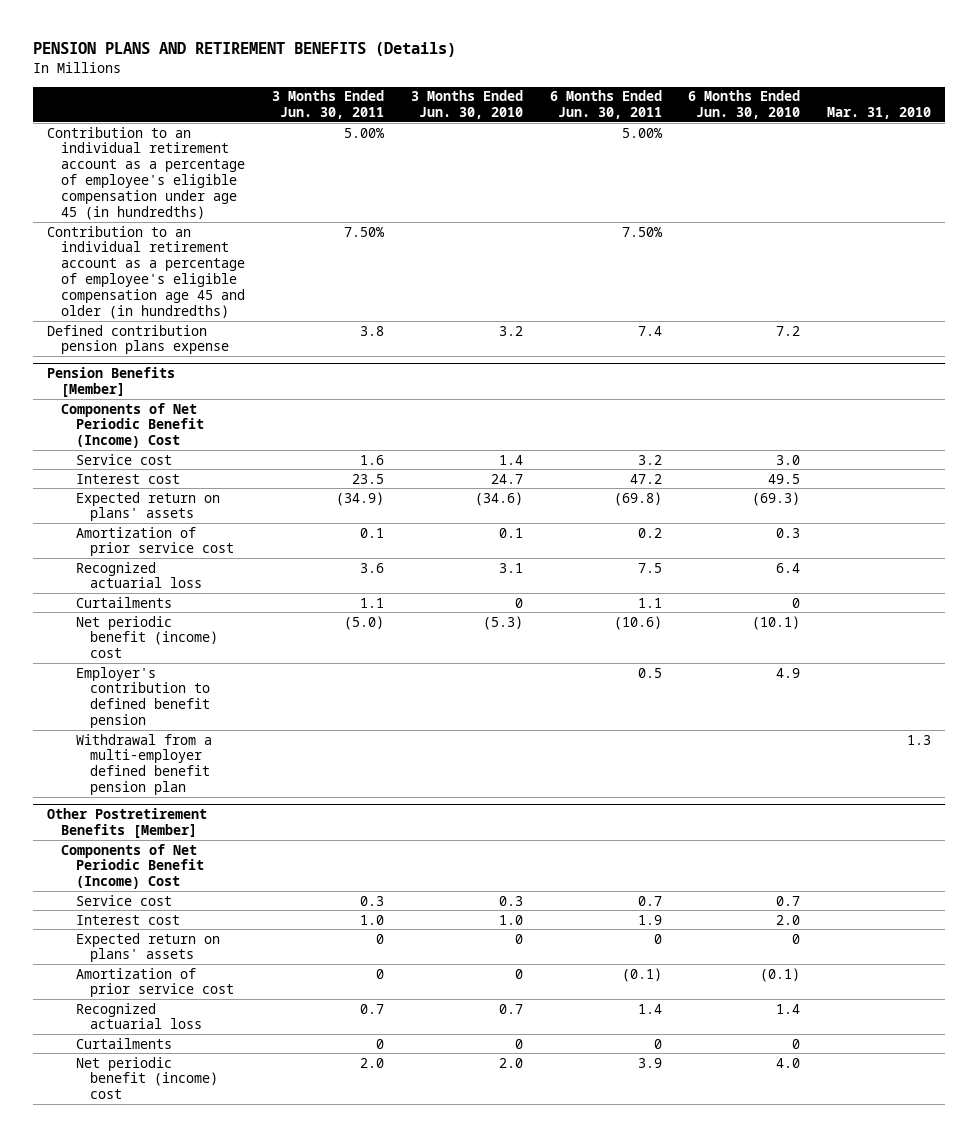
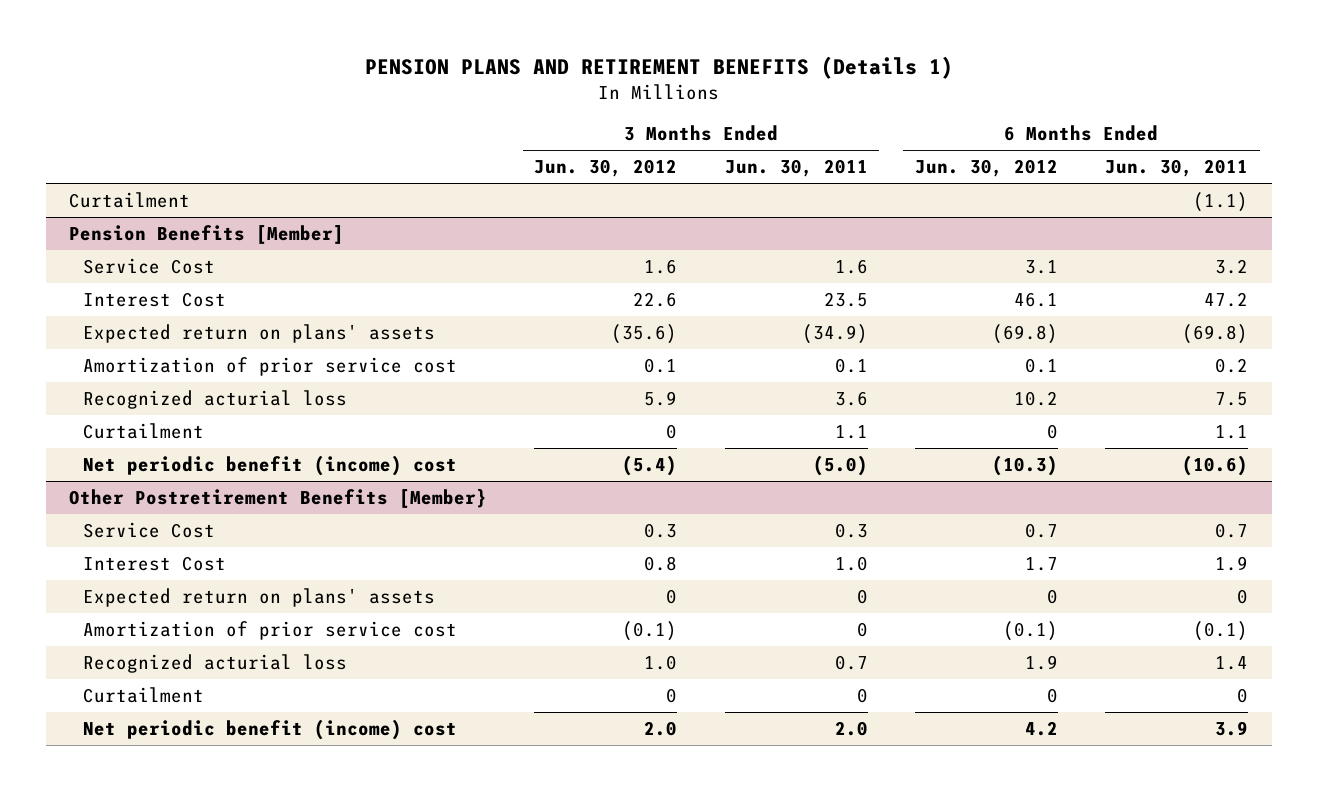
- PENSION PLANS AND RETIREMENT BENEFITS (Details)
+ PENSION PLANS AND RETIREMENT BENEFITS (Details 1)
- | 3 Months Ended Jun. 30, 2011 | 3 Months Ended Jun. 30, 2010 | 6 Months Ended Jun. 30, 2011 | 6 Months Ended Jun. 30, 2010 | Mar. 31, 2010
+ | 3 Months Ended Jun. 30, 2012 | 3 Months Ended Jun. 30, 2011 | 6 Months Ended Jun. 30, 2012 | 6 Months Ended Jun. 30, 2011
- Contribution to an individual retirement account as a percentage of employee's eligible compensation under age 45 (in hundredths) | 5.00% | | 5.00% | |
- Contribution to an individual retirement account as a percentage of employee's eligible compensation age 45 and older (in hundredths) | 7.50% | | 7.50% | |
- Defined contribution pension plans expense | 3.8 | 3.2 | 7.4 | 7.2 |
+ Curtailment | | | | (1.1)
@ Pension Benefits [Member]
- Components of Net Periodic Benefit (Income) Cost
- Service cost | 1.6 | 1.4 | 3.2 | 3.0 |
- Interest cost | 23.5 | 24.7 | 47.2 | 49.5 |
+ Service Cost | 1.6 | 1.6 | 3.1 | 3.2
+ Interest Cost | 22.6 | 23.5 | 46.1 | 47.2
- Recognized actuarial loss | 3.6 | 3.1 | 7.5 | 6.4 |
- Curtailments | 1.1 | 0 | 1.1 | 0 |
+ Recognized acturial loss | 5.9 | 3.6 | 10.2 | 7.5
+ Curtailment | 0 | 1.1 | 0 | 1.1
- Employer's contribution to defined benefit pension | | | 0.5 | 4.9 |
- Withdrawal from a multi-employer defined benefit pension plan | | | | | 1.3
- Other Postretirement Benefits [Member]
- Components of Net Periodic Benefit (Income) Cost
- Service cost | 0.3 | 0.3 | 0.7 | 0.7 |
- Interest cost | 1.0 | 1.0 | 1.9 | 2.0 |
+ Other Postretirement Benefits [Member}
+ Service Cost | 0.3 | 0.3 | 0.7 | 0.7
+ Interest Cost | 0.8 | 1.0 | 1.7 | 1.9
- Recognized actuarial loss | 0.7 | 0.7 | 1.4 | 1.4 |
- Curtailments | 0 | 0 | 0 | 0 |
+ Recognized acturial loss | 1.0 | 0.7 | 1.9 | 1.4
+ Curtailment | 0 | 0 | 0 | 0

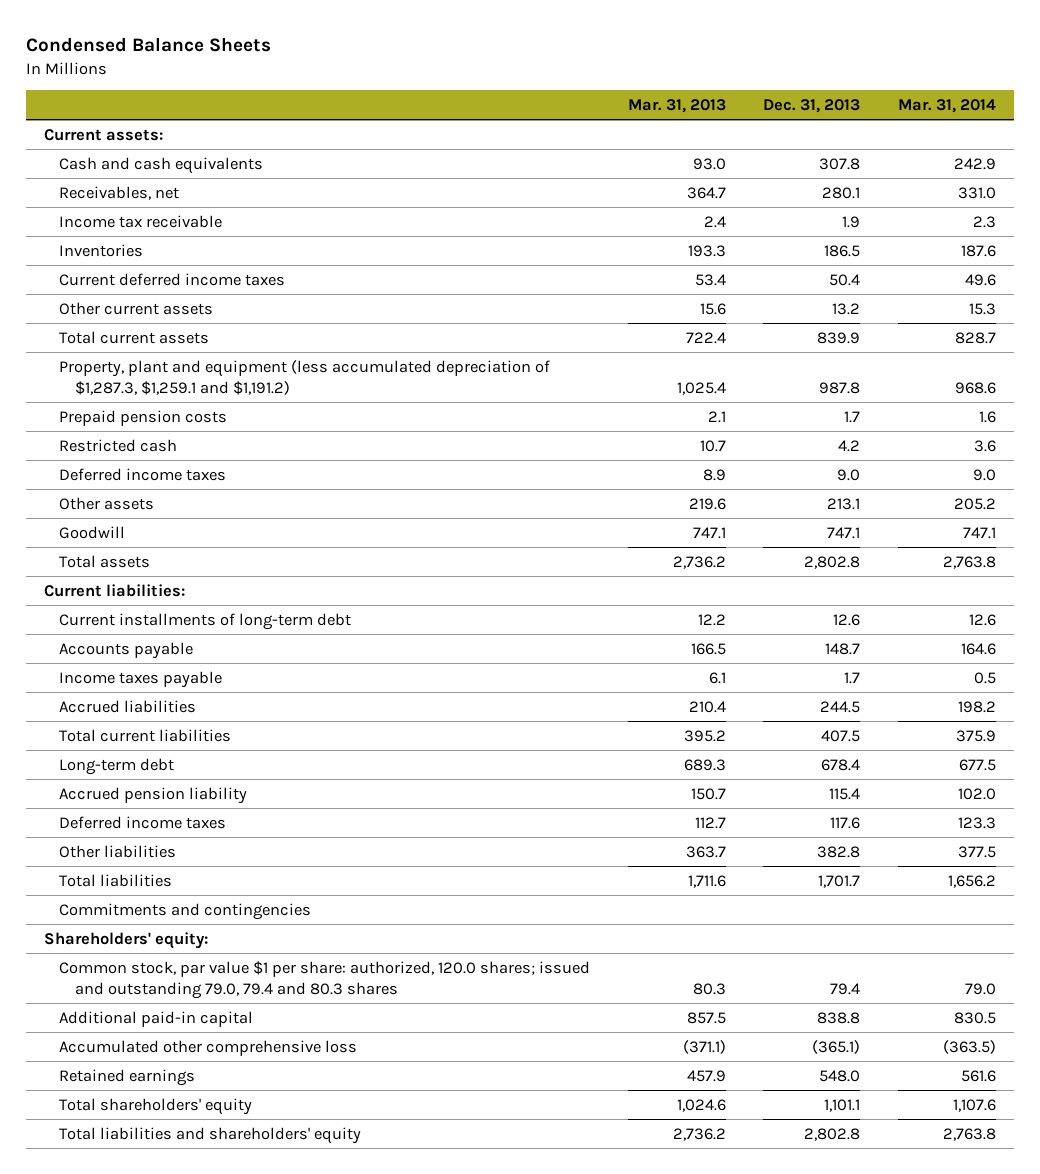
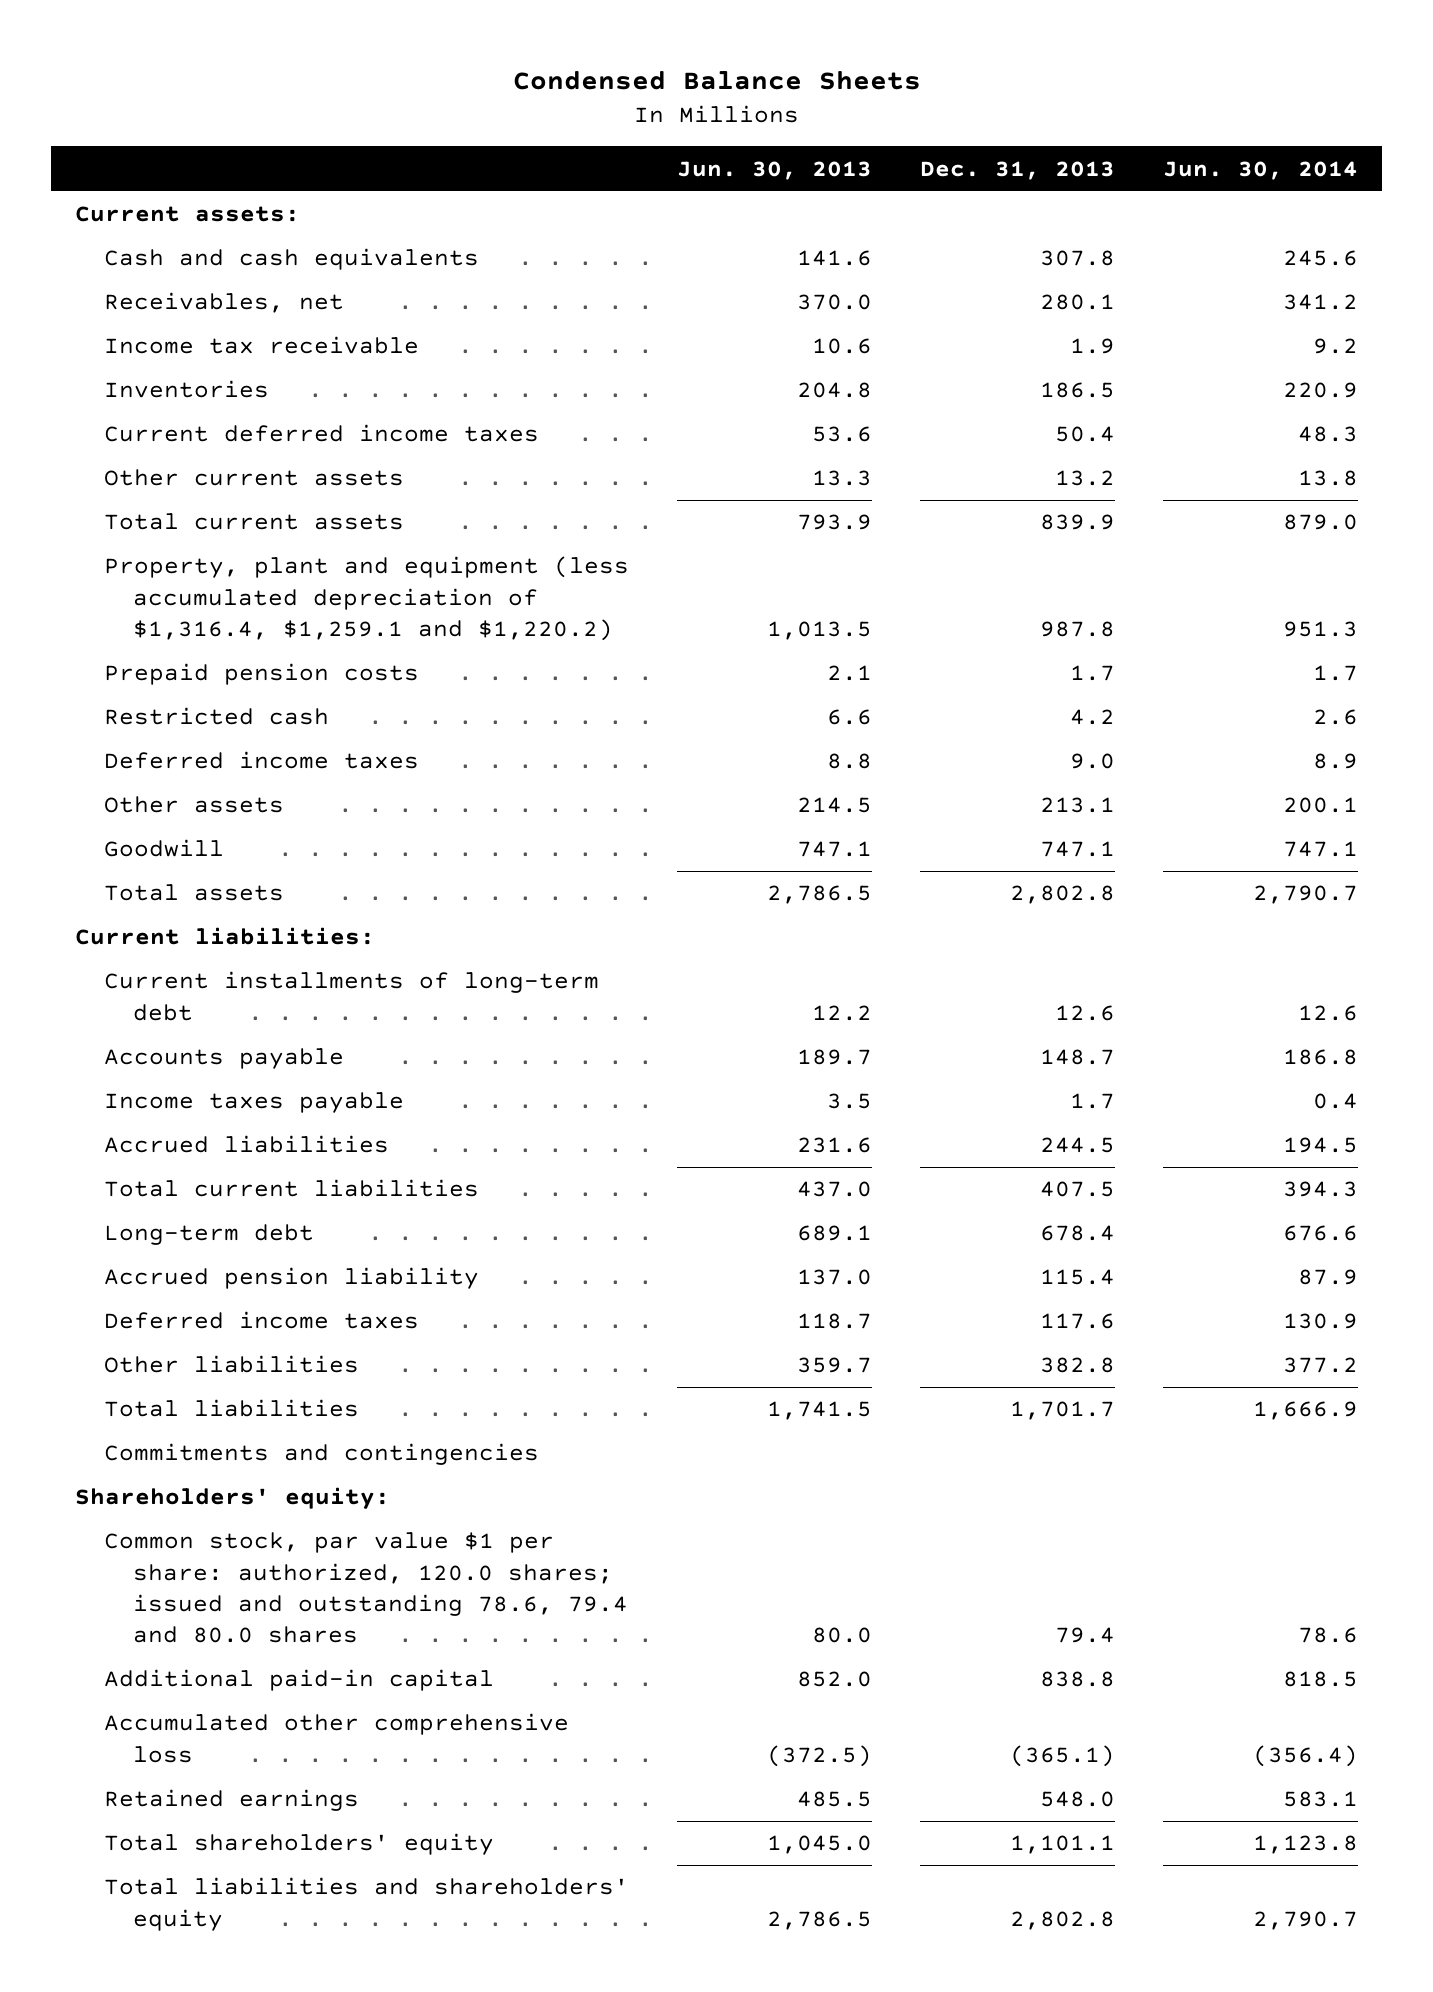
- | Mar. 31, 2013 | Dec. 31, 2013 | Mar. 31, 2014
+ | Jun. 30, 2013 | Dec. 31, 2013 | Jun. 30, 2014
- Property, plant and equipment (less accumulated depreciation of $1,287.3, $1,259.1 and $1,191.2) | 1,025.4 | 987.8 | 968.6
+ Property, plant and equipment (less accumulated depreciation of $1,316.4, $1,259.1 and $1,220.2) | 1,013.5 | 987.8 | 951.3
- Common stock, par value $1 per share: authorized, 120.0 shares; issued and outstanding 79.0, 79.4 and 80.3 shares | 80.3 | 79.4 | 79.0
+ Common stock, par value $1 per share: authorized, 120.0 shares; issued and outstanding 78.6, 79.4 and 80.0 shares | 80.0 | 79.4 | 78.6

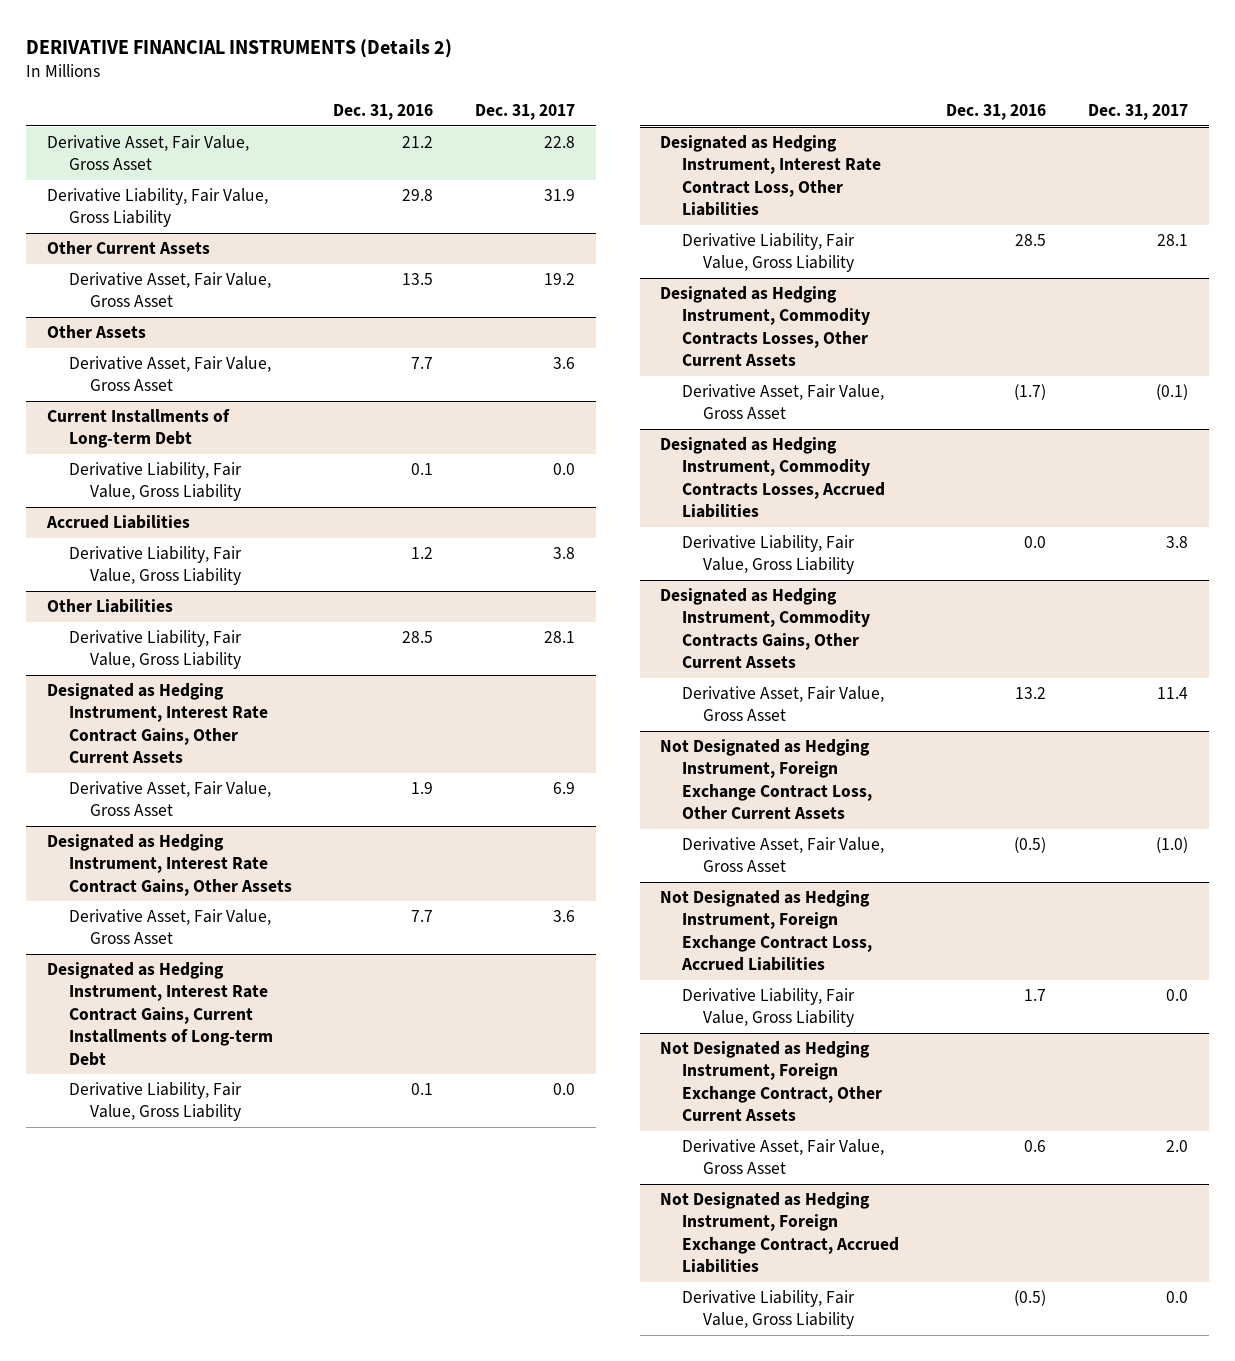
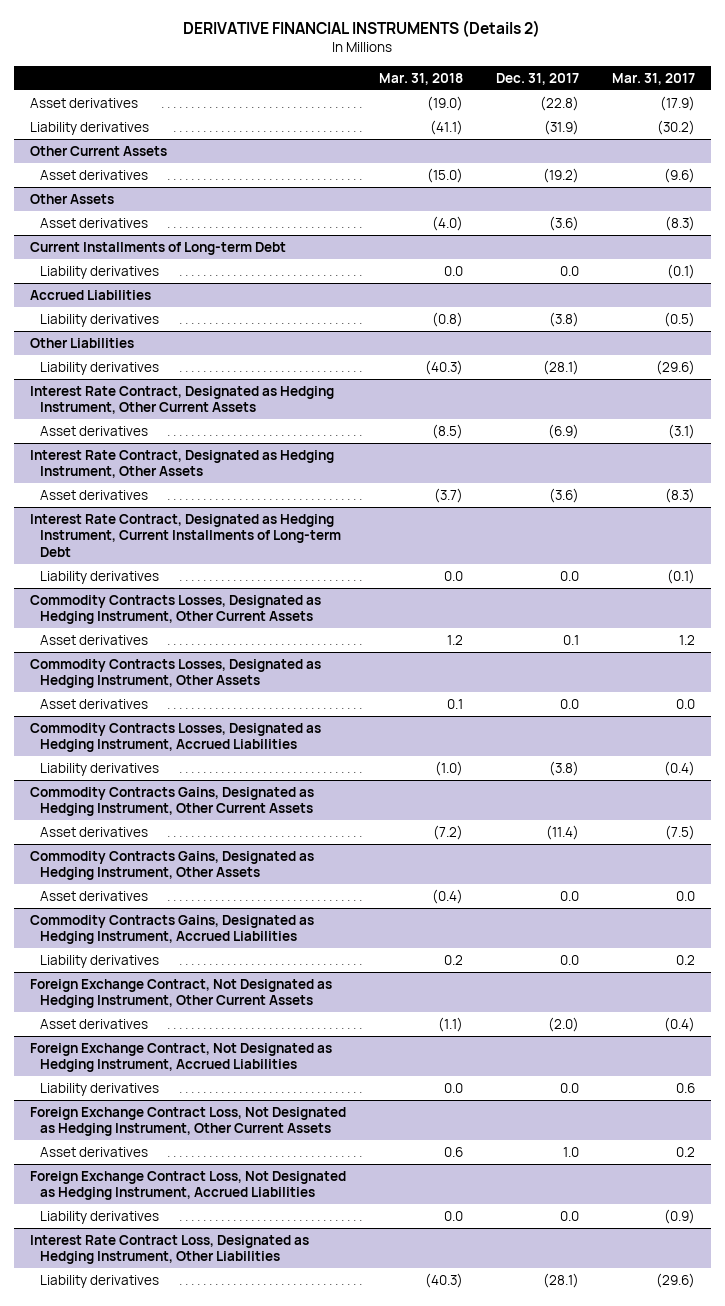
- | Dec. 31, 2016 | Dec. 31, 2017
+ | Mar. 31, 2018 | Dec. 31, 2017 | Mar. 31, 2017
- Derivative Asset, Fair Value, Gross Asset | 21.2 | 22.8
- Derivative Liability, Fair Value, Gross Liability | 29.8 | 31.9
+ Asset derivatives | (19.0) | (22.8) | (17.9)
+ Liability derivatives | (41.1) | (31.9) | (30.2)
@ Other Current Assets
- Derivative Asset, Fair Value, Gross Asset | 13.5 | 19.2
+ Asset derivatives | (15.0) | (19.2) | (9.6)
@ Other Assets
- Derivative Asset, Fair Value, Gross Asset | 7.7 | 3.6
+ Asset derivatives | (4.0) | (3.6) | (8.3)
@ Current Installments of Long-term Debt
- Derivative Liability, Fair Value, Gross Liability | 0.1 | 0.0
+ Liability derivatives | 0.0 | 0.0 | (0.1)
@ Accrued Liabilities
- Derivative Liability, Fair Value, Gross Liability | 1.2 | 3.8
+ Liability derivatives | (0.8) | (3.8) | (0.5)
@ Other Liabilities
- Derivative Liability, Fair Value, Gross Liability | 28.5 | 28.1
- Designated as Hedging Instrument, Interest Rate Contract Gains, Other Current Assets
- Derivative Asset, Fair Value, Gross Asset | 1.9 | 6.9
- Designated as Hedging Instrument, Interest Rate Contract Gains, Other Assets
- Derivative Asset, Fair Value, Gross Asset | 7.7 | 3.6
- Designated as Hedging Instrument, Interest Rate Contract Gains, Current Installments of Long-term Debt
- Derivative Liability, Fair Value, Gross Liability | 0.1 | 0.0
- Designated as Hedging Instrument, Interest Rate Contract Loss, Other Liabilities
- Derivative Liability, Fair Value, Gross Liability | 28.5 | 28.1
- Designated as Hedging Instrument, Commodity Contracts Losses, Other Current Assets
- Derivative Asset, Fair Value, Gross Asset | (1.7) | (0.1)
- Designated as Hedging Instrument, Commodity Contracts Losses, Accrued Liabilities
- Derivative Liability, Fair Value, Gross Liability | 0.0 | 3.8
- Designated as Hedging Instrument, Commodity Contracts Gains, Other Current Assets
- Derivative Asset, Fair Value, Gross Asset | 13.2 | 11.4
- Not Designated as Hedging Instrument, Foreign Exchange Contract Loss, Other Current Assets
- Derivative Asset, Fair Value, Gross Asset | (0.5) | (1.0)
- Not Designated as Hedging Instrument, Foreign Exchange Contract Loss, Accrued Liabilities
- Derivative Liability, Fair Value, Gross Liability | 1.7 | 0.0
- Not Designated as Hedging Instrument, Foreign Exchange Contract, Other Current Assets
- Derivative Asset, Fair Value, Gross Asset | 0.6 | 2.0
- Not Designated as Hedging Instrument, Foreign Exchange Contract, Accrued Liabilities
- Derivative Liability, Fair Value, Gross Liability | (0.5) | 0.0
@ Other Liabilities
+ Liability derivatives | (40.3) | (28.1) | (29.6)
+ Interest Rate Contract, Designated as Hedging Instrument, Other Current Assets
+ Asset derivatives | (8.5) | (6.9) | (3.1)
+ Interest Rate Contract, Designated as Hedging Instrument, Other Assets
+ Asset derivatives | (3.7) | (3.6) | (8.3)
+ Interest Rate Contract, Designated as Hedging Instrument, Current Installments of Long-term Debt
+ Liability derivatives | 0.0 | 0.0 | (0.1)
+ Commodity Contracts Losses, Designated as Hedging Instrument, Other Current Assets
+ Asset derivatives | 1.2 | 0.1 | 1.2
+ Commodity Contracts Losses, Designated as Hedging Instrument, Other Assets
+ Asset derivatives | 0.1 | 0.0 | 0.0
+ Commodity Contracts Losses, Designated as Hedging Instrument, Accrued Liabilities
+ Liability derivatives | (1.0) | (3.8) | (0.4)
+ Commodity Contracts Gains, Designated as Hedging Instrument, Other Current Assets
+ Asset derivatives | (7.2) | (11.4) | (7.5)
+ Commodity Contracts Gains, Designated as Hedging Instrument, Other Assets
+ Asset derivatives | (0.4) | 0.0 | 0.0
+ Commodity Contracts Gains, Designated as Hedging Instrument, Accrued Liabilities
+ Liability derivatives | 0.2 | 0.0 | 0.2
+ Foreign Exchange Contract, Not Designated as Hedging Instrument, Other Current Assets
+ Asset derivatives | (1.1) | (2.0) | (0.4)
+ Foreign Exchange Contract, Not Designated as Hedging Instrument, Accrued Liabilities
+ Liability derivatives | 0.0 | 0.0 | 0.6
+ Foreign Exchange Contract Loss, Not Designated as Hedging Instrument, Other Current Assets
+ Asset derivatives | 0.6 | 1.0 | 0.2
+ Foreign Exchange Contract Loss, Not Designated as Hedging Instrument, Accrued Liabilities
+ Liability derivatives | 0.0 | 0.0 | (0.9)
+ Interest Rate Contract Loss, Designated as Hedging Instrument, Other Liabilities
+ Liability derivatives | (40.3) | (28.1) | (29.6)

